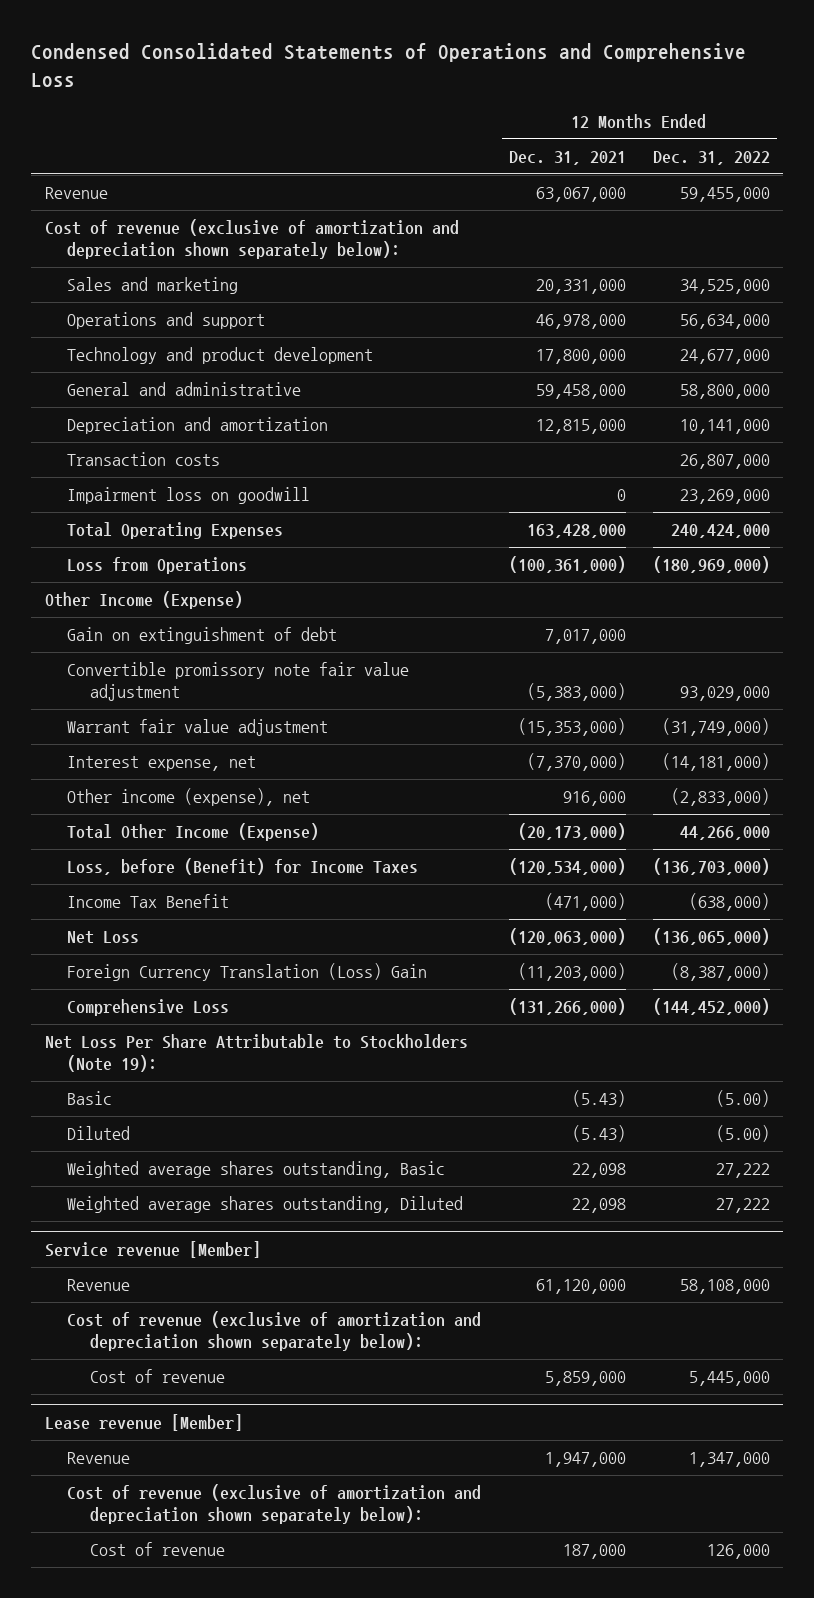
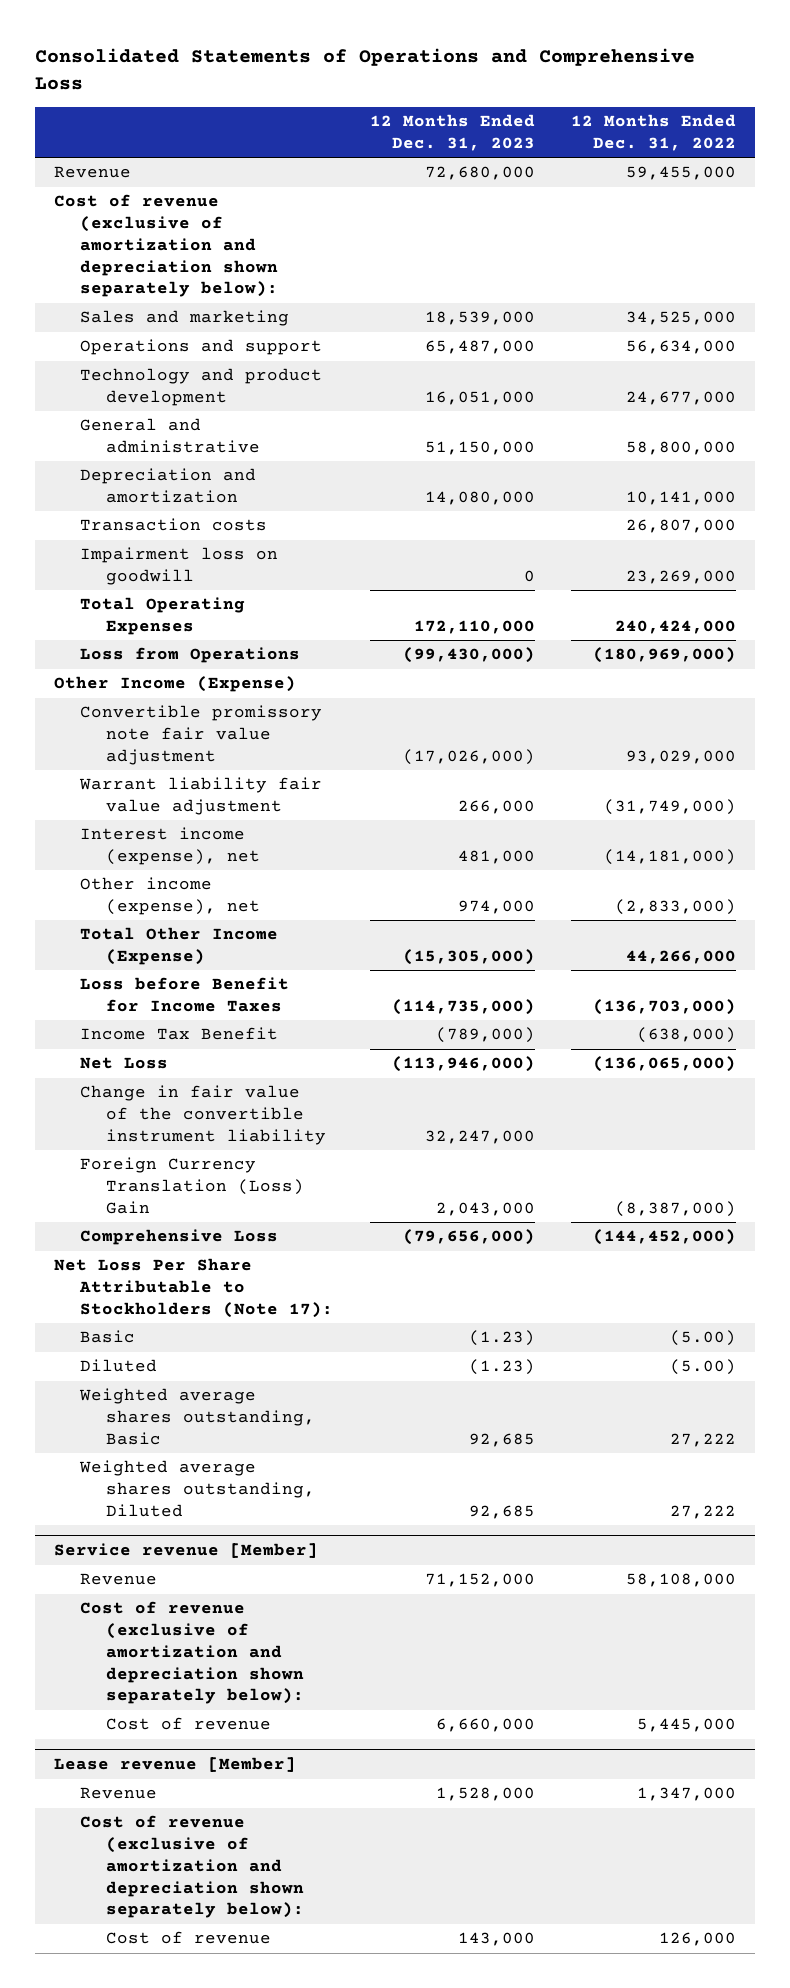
- Condensed Consolidated Statements of Operations and Comprehensive Loss
+ Consolidated Statements of Operations and Comprehensive Loss
- | 12 Months Ended Dec. 31, 2021 | 12 Months Ended Dec. 31, 2022
+ | 12 Months Ended Dec. 31, 2023 | 12 Months Ended Dec. 31, 2022
- Gain on extinguishment of debt | 7,017,000 |
- Warrant fair value adjustment | (15,353,000) | (31,749,000)
- Interest expense, net | (7,370,000) | (14,181,000)
+ Warrant liability fair value adjustment | 266,000 | (31,749,000)
+ Interest income (expense), net | 481,000 | (14,181,000)
- Loss, before (Benefit) for Income Taxes | (120,534,000) | (136,703,000)
+ Loss before Benefit for Income Taxes | (114,735,000) | (136,703,000)
+ Change in fair value of the convertible instrument liability | 32,247,000 |
- Net Loss Per Share Attributable to Stockholders (Note 19):
+ Net Loss Per Share Attributable to Stockholders (Note 17):

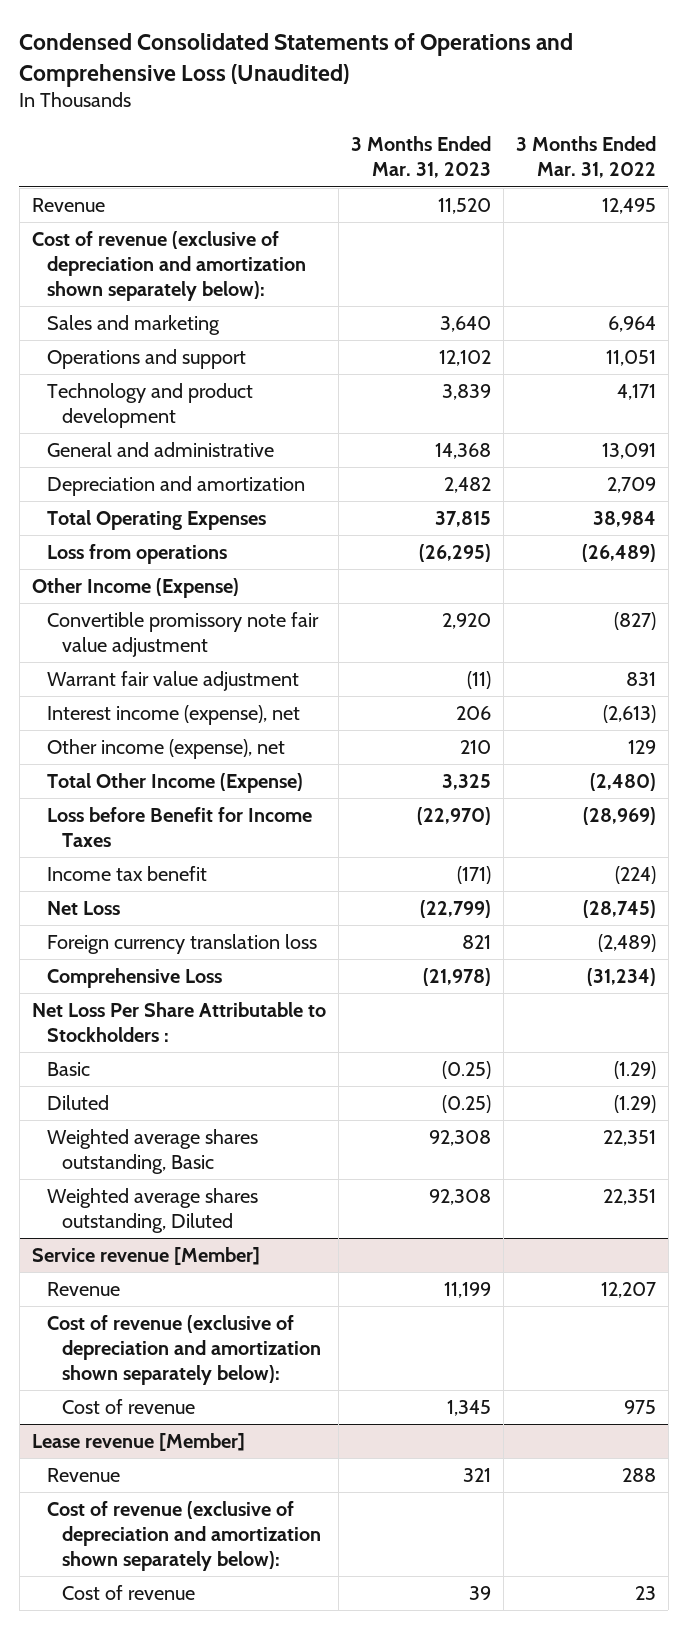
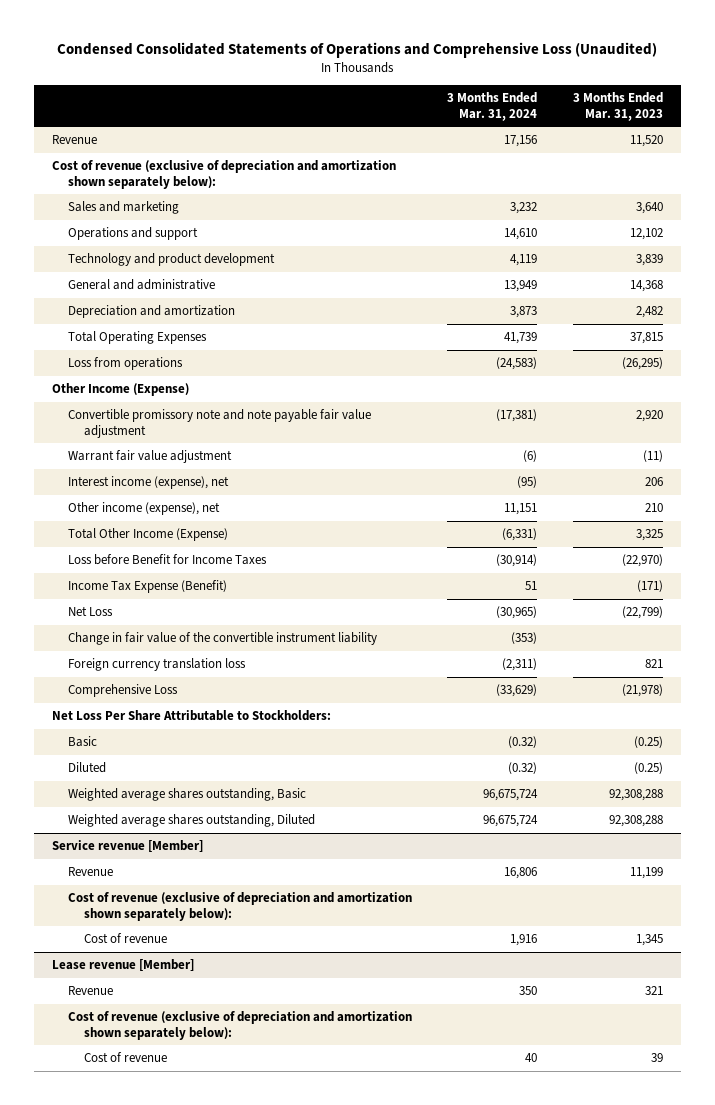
- | 3 Months Ended Mar. 31, 2023 | 3 Months Ended Mar. 31, 2022
+ | 3 Months Ended Mar. 31, 2024 | 3 Months Ended Mar. 31, 2023
- Convertible promissory note fair value adjustment | 2,920 | (827)
+ Convertible promissory note and note payable fair value adjustment | (17,381) | 2,920
- Income tax benefit | (171) | (224)
+ Income Tax Expense (Benefit) | 51 | (171)
+ Change in fair value of the convertible instrument liability | (353) |
- Net Loss Per Share Attributable to Stockholders :
+ Net Loss Per Share Attributable to Stockholders:
- Weighted average shares outstanding, Basic | 92,308 | 22,351
- Weighted average shares outstanding, Diluted | 92,308 | 22,351
+ Weighted average shares outstanding, Basic | 96,675,724 | 92,308,288
+ Weighted average shares outstanding, Diluted | 96,675,724 | 92,308,288

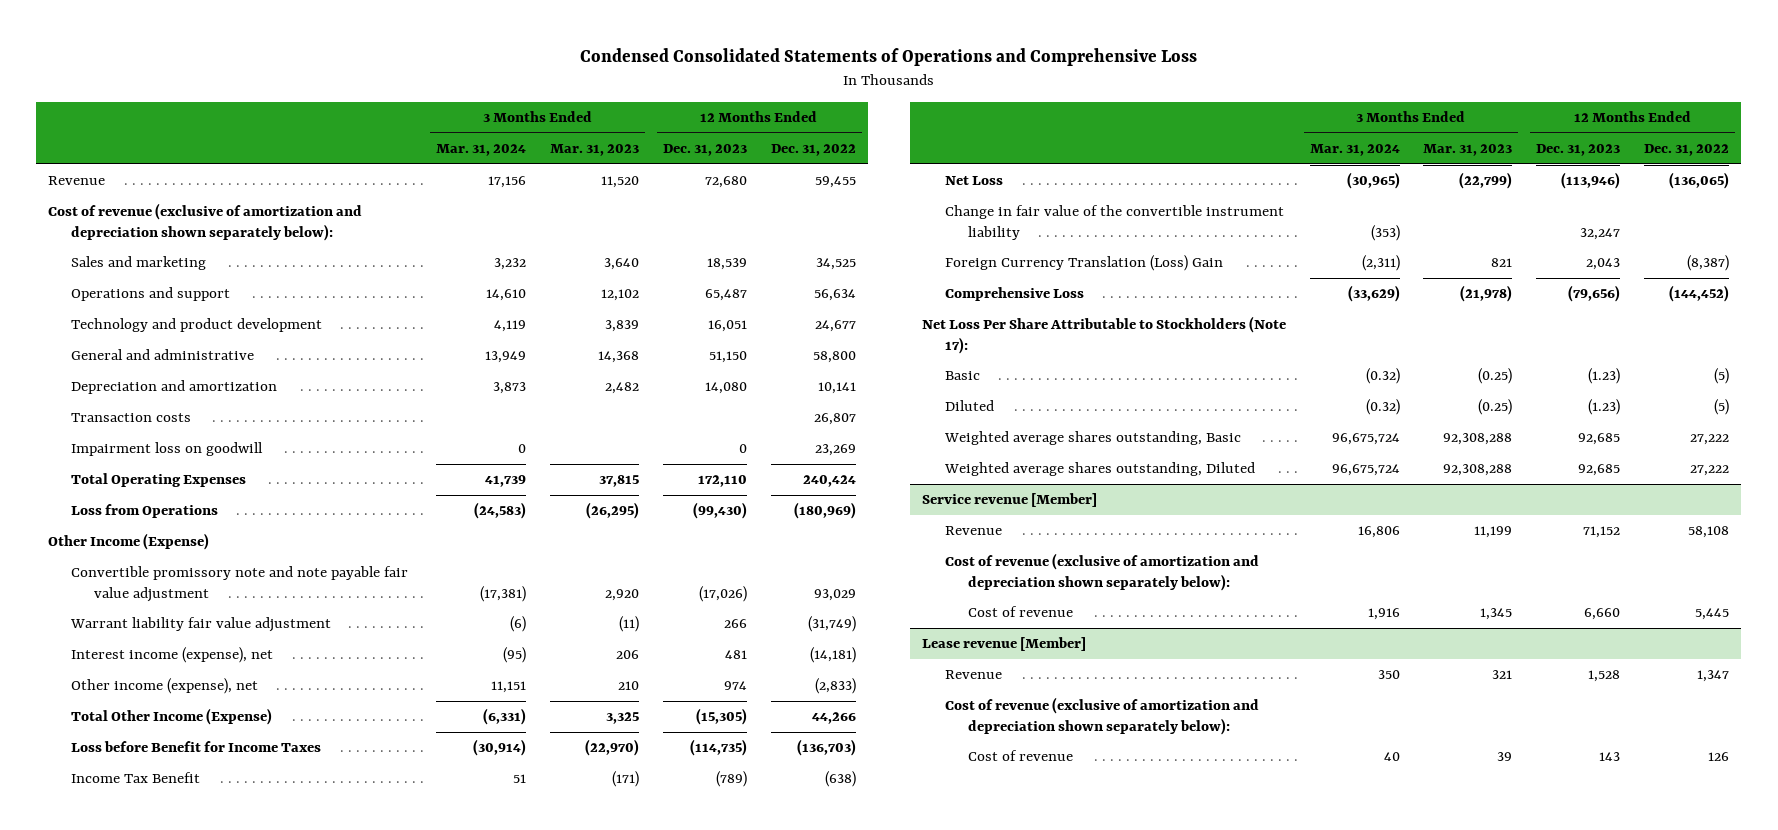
- Condensed Consolidated Statements of Operations and Comprehensive Loss (Unaudited)
+ Condensed Consolidated Statements of Operations and Comprehensive Loss
- | 3 Months Ended Mar. 31, 2024 | 3 Months Ended Mar. 31, 2023
+ | 3 Months Ended Mar. 31, 2024 | 3 Months Ended Mar. 31, 2023 | 12 Months Ended Dec. 31, 2023 | 12 Months Ended Dec. 31, 2022
- Cost of revenue (exclusive of depreciation and amortization shown separately below):
+ Cost of revenue (exclusive of amortization and depreciation shown separately below):
+ Transaction costs | | | | 26,807
+ Impairment loss on goodwill | 0 | | 0 | 23,269
- Loss from operations | (24,583) | (26,295)
+ Loss from Operations | (24,583) | (26,295) | (99,430) | (180,969)
- Warrant fair value adjustment | (6) | (11)
+ Warrant liability fair value adjustment | (6) | (11) | 266 | (31,749)
- Income Tax Expense (Benefit) | 51 | (171)
+ Income Tax Benefit | 51 | (171) | (789) | (638)
- Foreign currency translation loss | (2,311) | 821
+ Foreign Currency Translation (Loss) Gain | (2,311) | 821 | 2,043 | (8,387)
- Net Loss Per Share Attributable to Stockholders:
+ Net Loss Per Share Attributable to Stockholders (Note 17):
@ Service revenue [Member]
- Cost of revenue (exclusive of depreciation and amortization shown separately below):
+ Cost of revenue (exclusive of amortization and depreciation shown separately below):
@ Lease revenue [Member]
- Cost of revenue (exclusive of depreciation and amortization shown separately below):
+ Cost of revenue (exclusive of amortization and depreciation shown separately below):

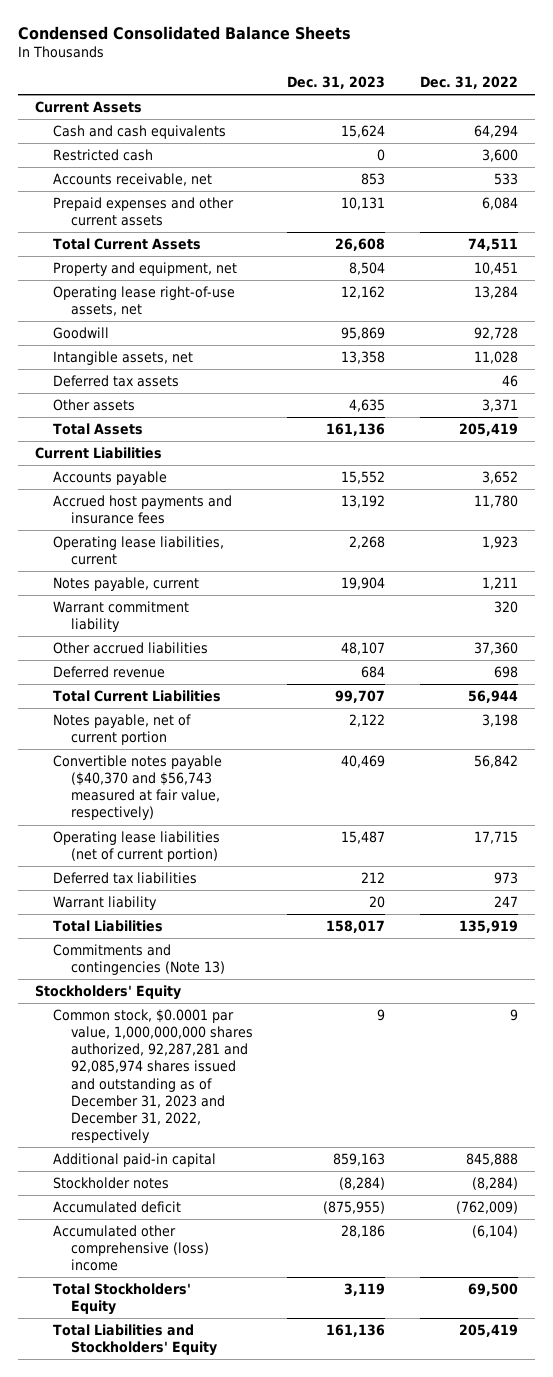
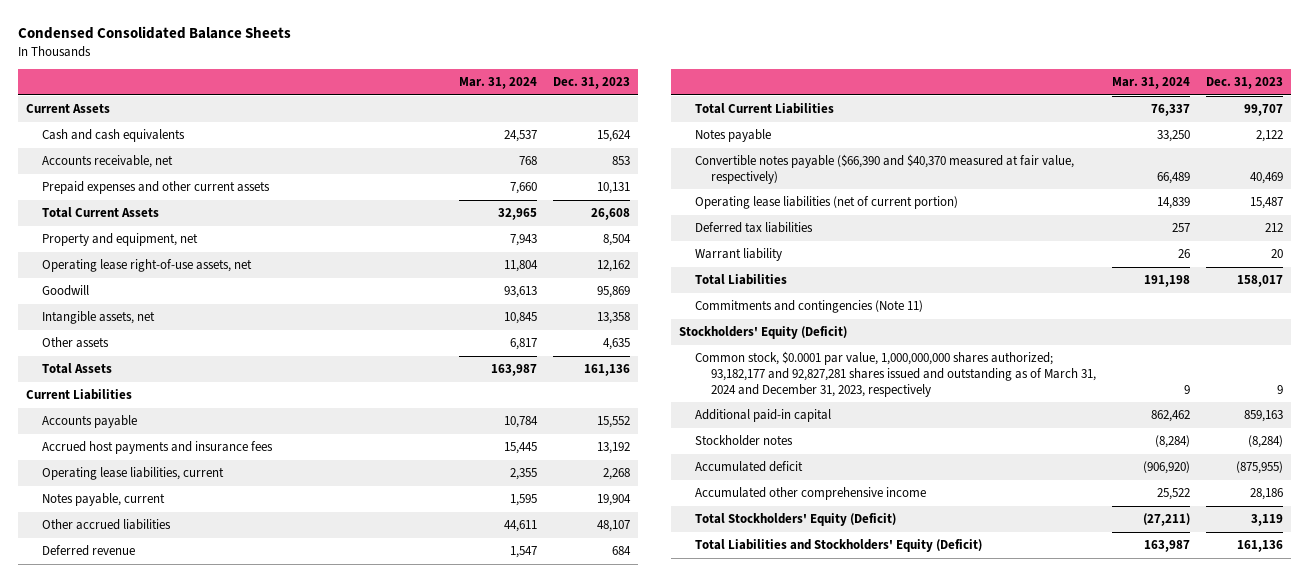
- | Dec. 31, 2023 | Dec. 31, 2022
+ | Mar. 31, 2024 | Dec. 31, 2023
- Restricted cash | 0 | 3,600
- Deferred tax assets | | 46
- Warrant commitment liability | | 320
- Notes payable, net of current portion | 2,122 | 3,198
- Convertible notes payable ($40,370 and $56,743 measured at fair value, respectively) | 40,469 | 56,842
+ Notes payable | 33,250 | 2,122
+ Convertible notes payable ($66,390 and $40,370 measured at fair value, respectively) | 66,489 | 40,469
- Commitments and contingencies (Note 13)
- Stockholders' Equity
- Common stock, $0.0001 par value, 1,000,000,000 shares authorized, 92,287,281 and 92,085,974 shares issued and outstanding as of December 31, 2023 and December 31, 2022, respectively | 9 | 9
+ Commitments and contingencies (Note 11)
+ Stockholders' Equity (Deficit)
+ Common stock, $0.0001 par value, 1,000,000,000 shares authorized; 93,182,177 and 92,827,281 shares issued and outstanding as of March 31, 2024 and December 31, 2023, respectively | 9 | 9
- Accumulated other comprehensive (loss) income | 28,186 | (6,104)
- Total Stockholders' Equity | 3,119 | 69,500
- Total Liabilities and Stockholders' Equity | 161,136 | 205,419
+ Accumulated other comprehensive income | 25,522 | 28,186
+ Total Stockholders' Equity (Deficit) | (27,211) | 3,119
+ Total Liabilities and Stockholders' Equity (Deficit) | 163,987 | 161,136

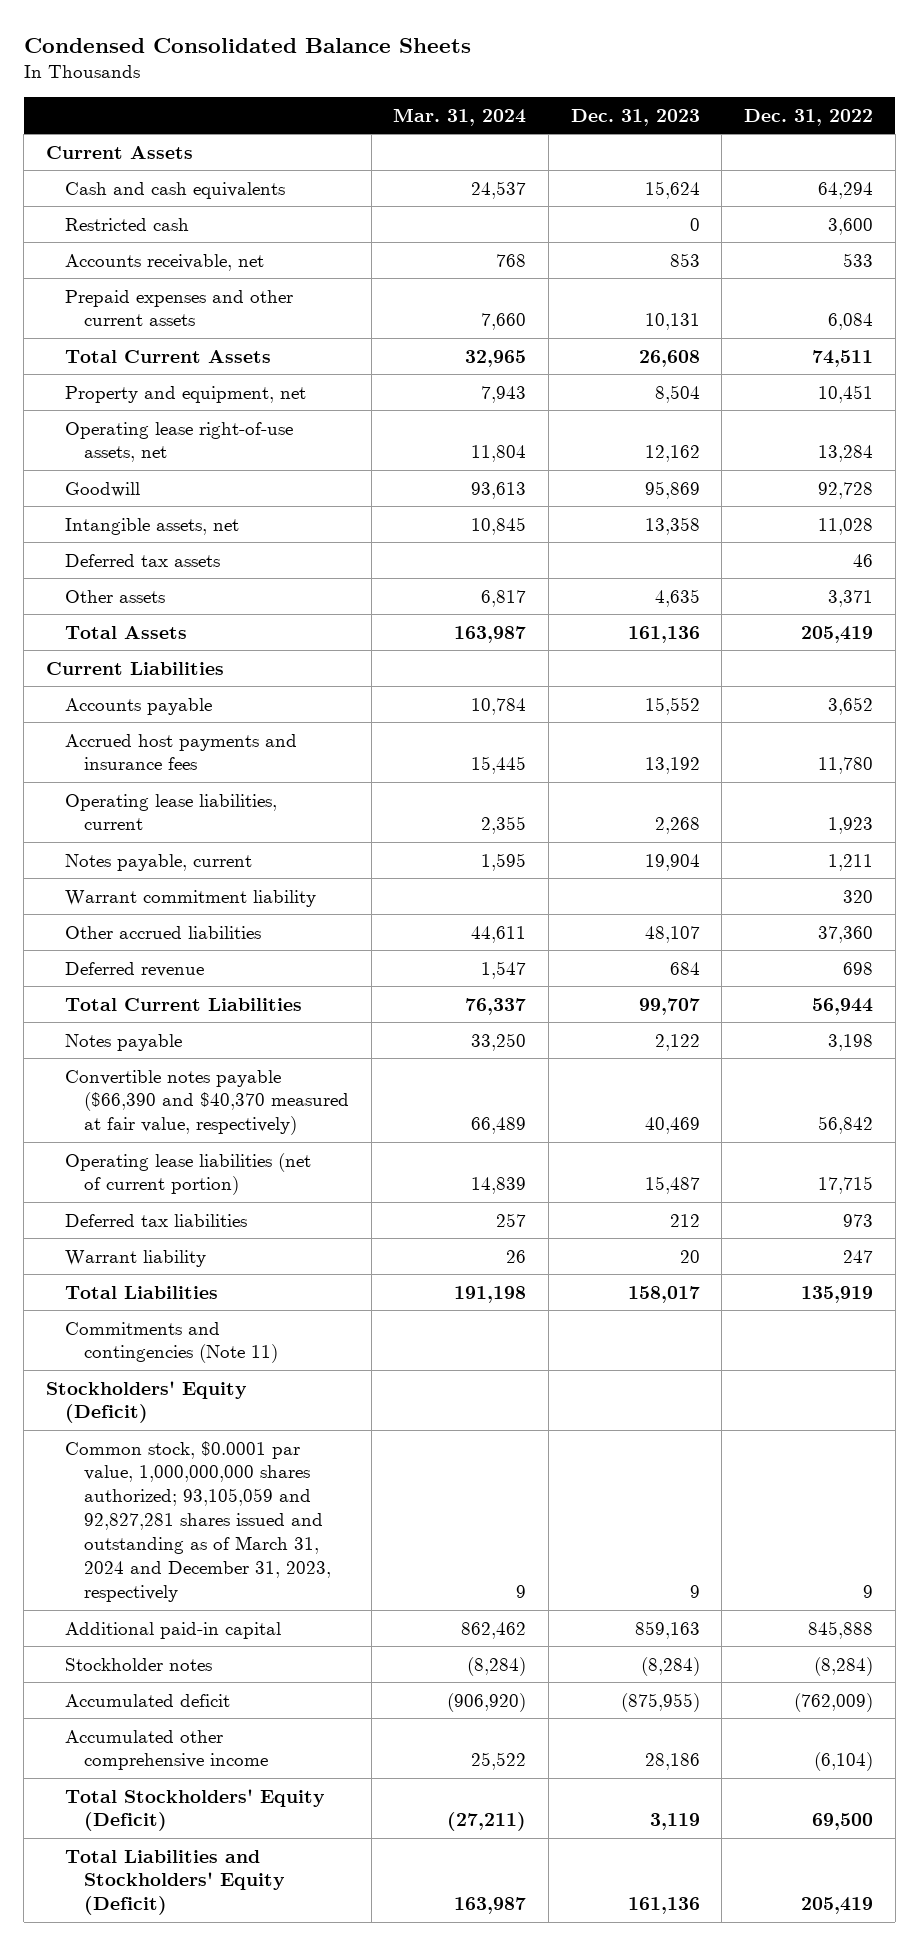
- | Mar. 31, 2024 | Dec. 31, 2023
+ | Mar. 31, 2024 | Dec. 31, 2023 | Dec. 31, 2022
+ Restricted cash | | 0 | 3,600
+ Deferred tax assets | | | 46
+ Warrant commitment liability | | | 320
- Common stock, $0.0001 par value, 1,000,000,000 shares authorized; 93,182,177 and 92,827,281 shares issued and outstanding as of March 31, 2024 and December 31, 2023, respectively | 9 | 9
+ Common stock, $0.0001 par value, 1,000,000,000 shares authorized; 93,105,059 and 92,827,281 shares issued and outstanding as of March 31, 2024 and December 31, 2023, respectively | 9 | 9 | 9

